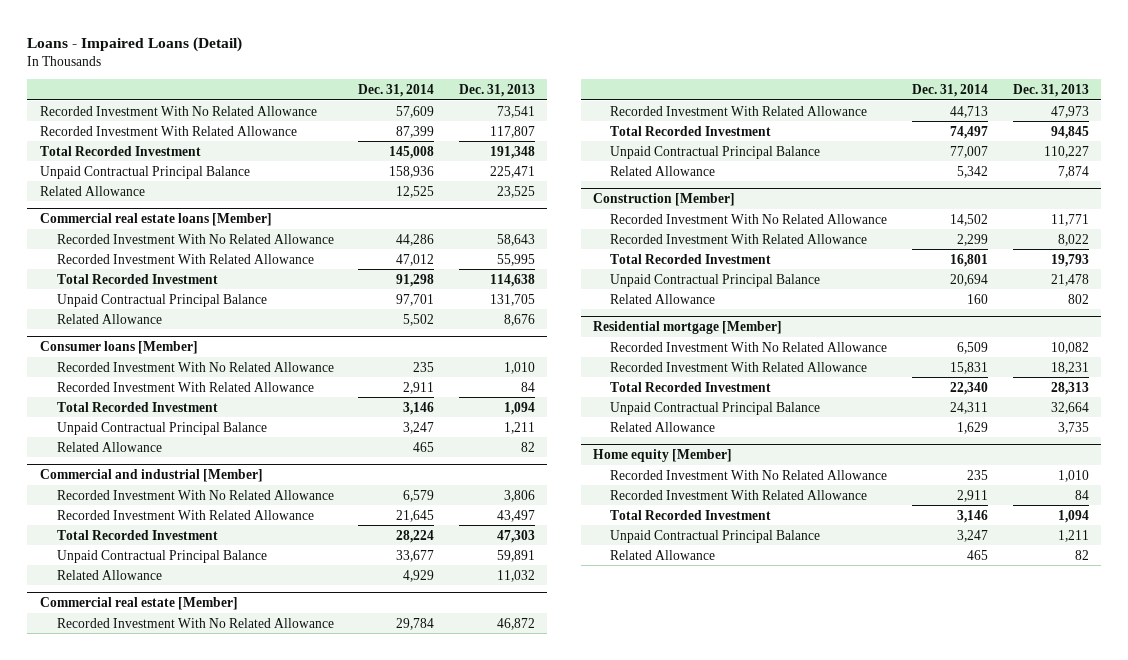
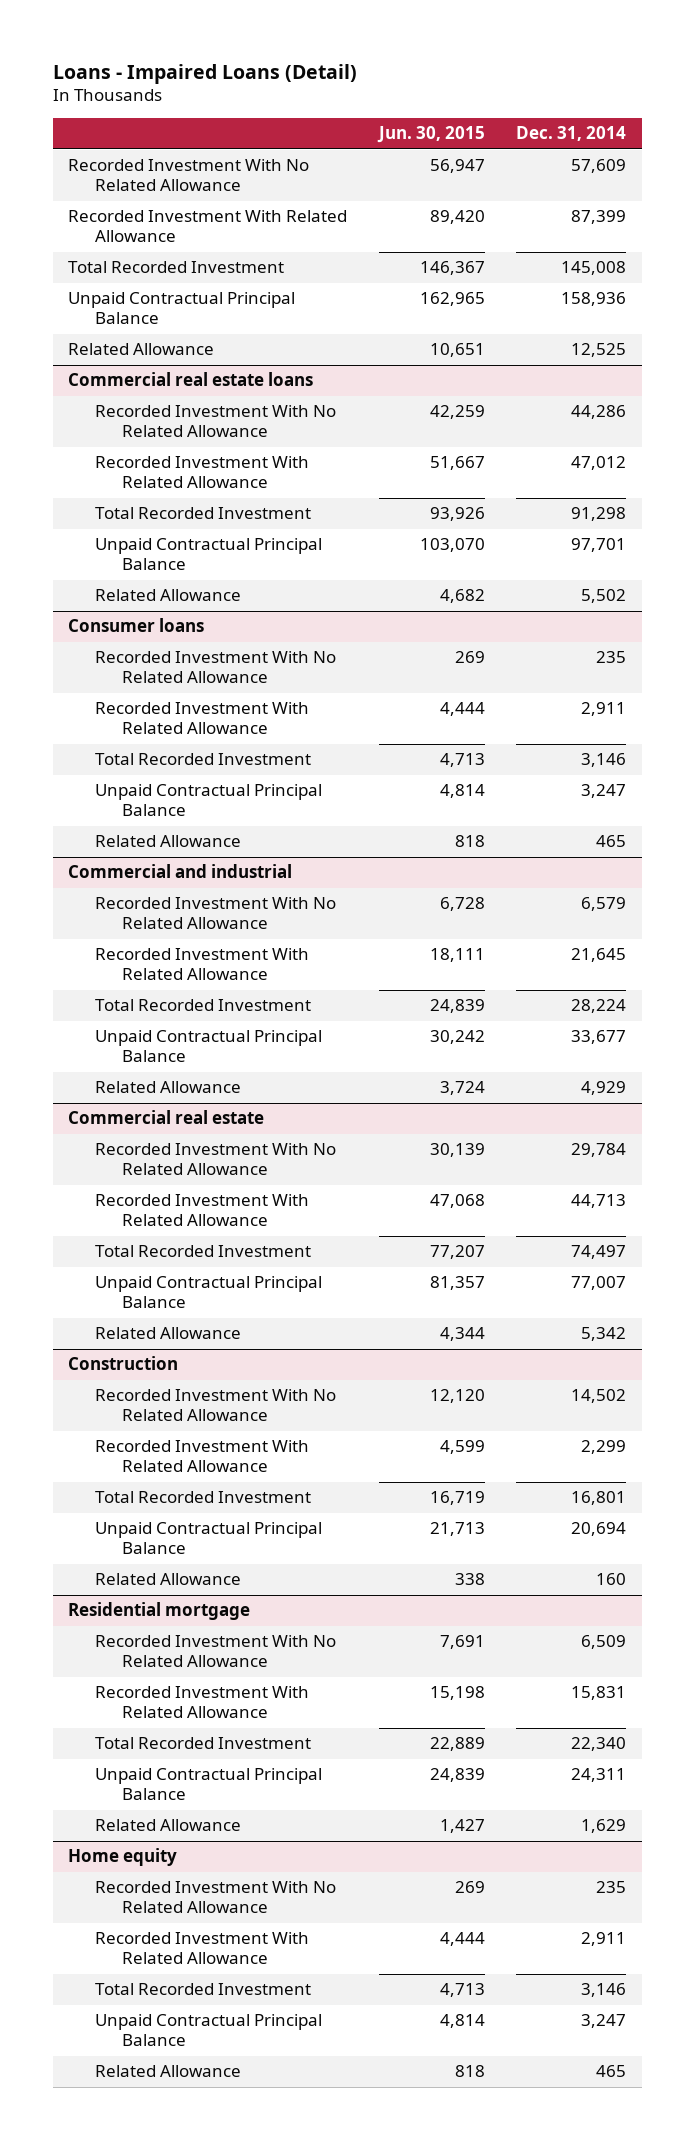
- | Dec. 31, 2014 | Dec. 31, 2013
+ | Jun. 30, 2015 | Dec. 31, 2014
- Commercial real estate loans [Member]
+ Commercial real estate loans
- Consumer loans [Member]
+ Consumer loans
- Commercial and industrial [Member]
+ Commercial and industrial
- Commercial real estate [Member]
+ Commercial real estate
- Construction [Member]
+ Construction
- Residential mortgage [Member]
+ Residential mortgage
- Home equity [Member]
+ Home equity

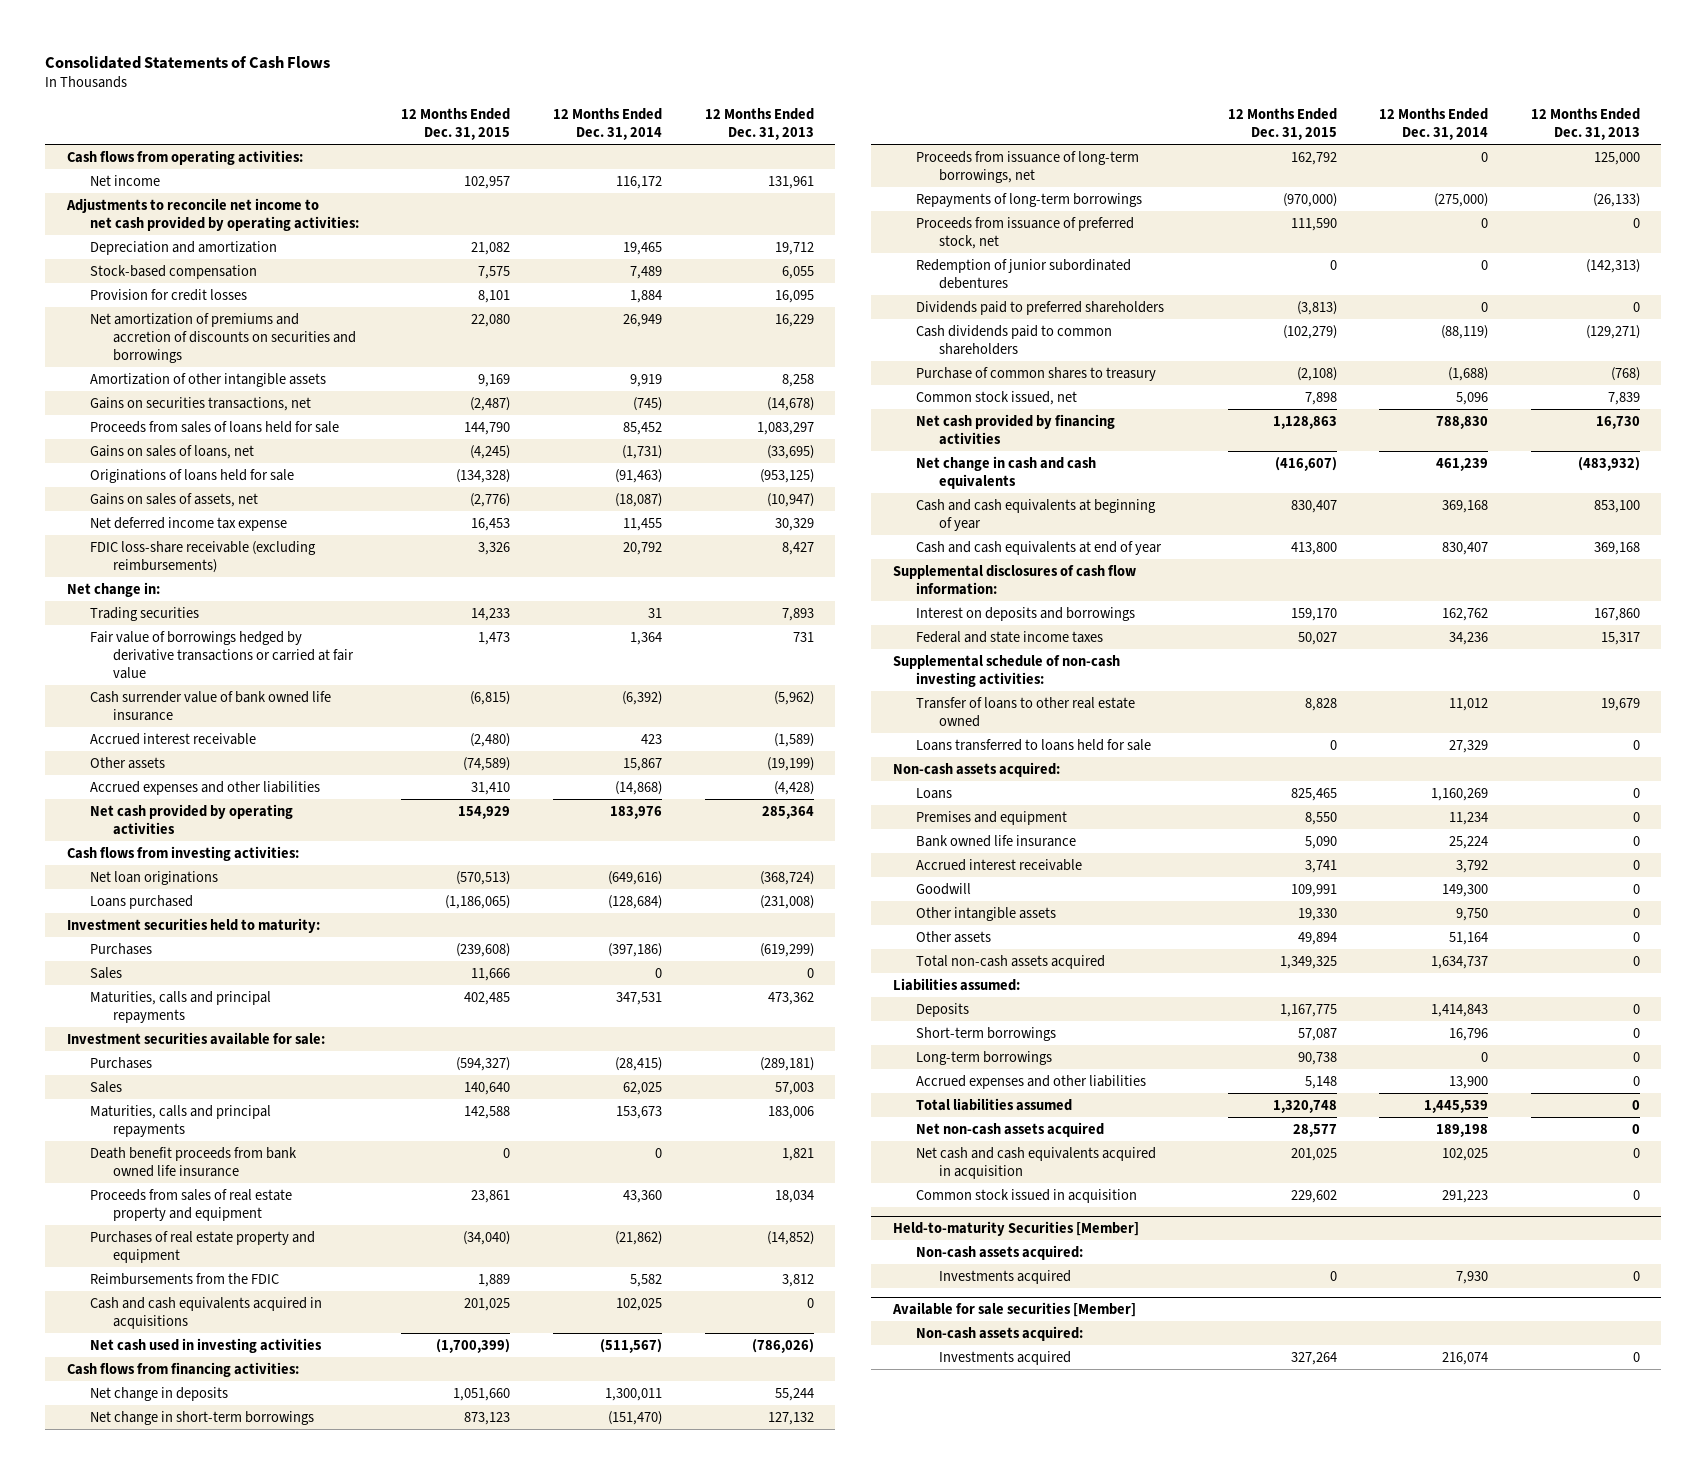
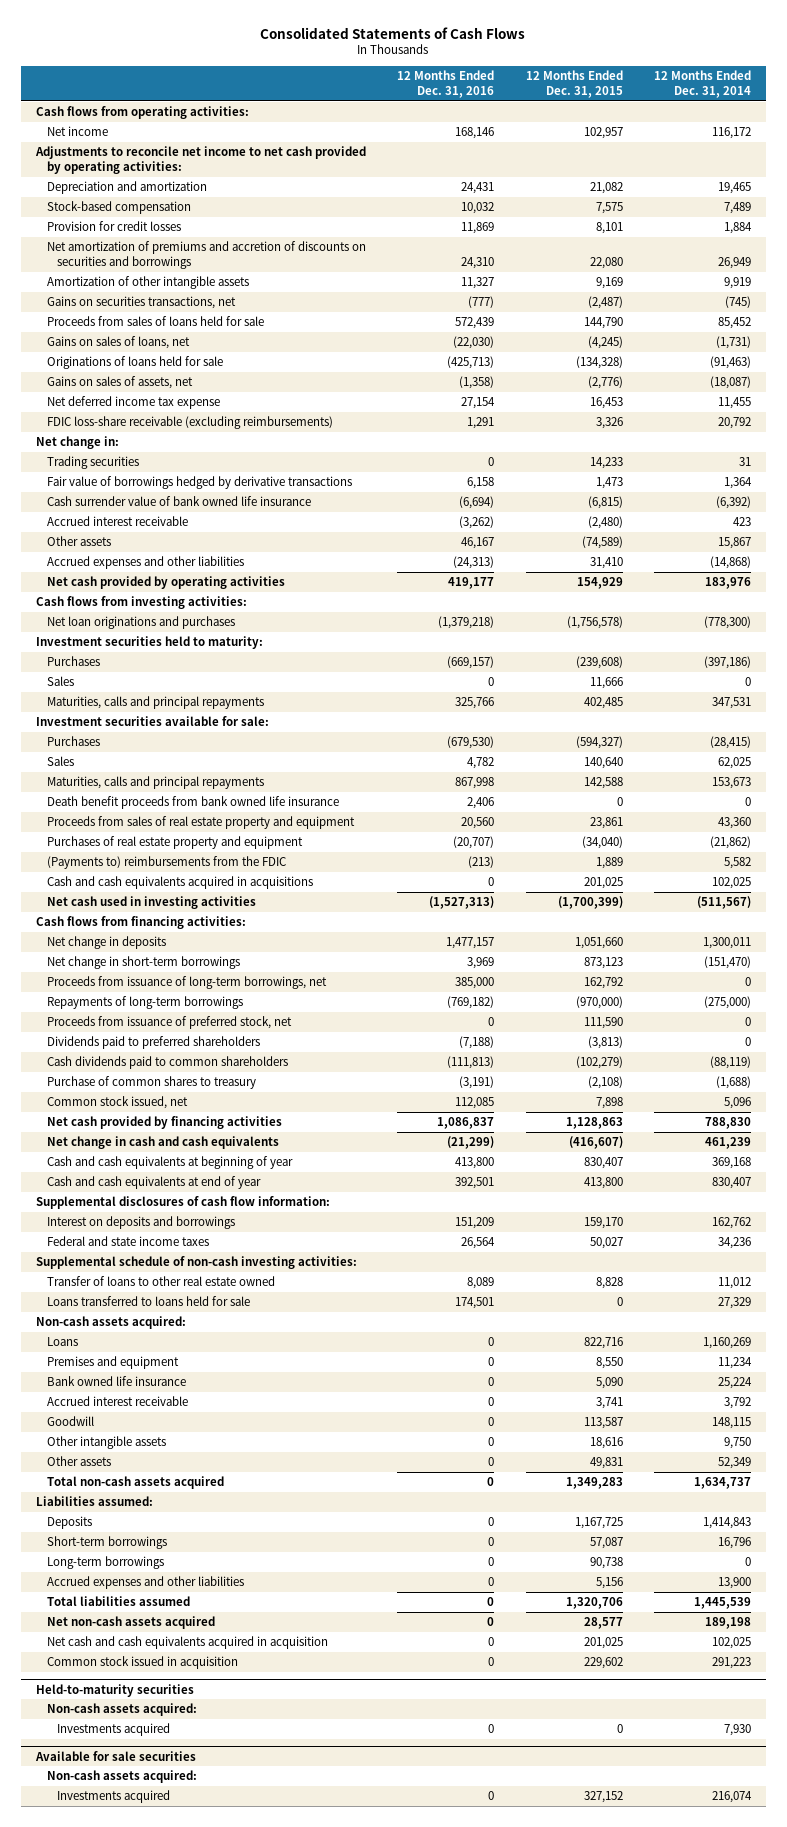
- | 12 Months Ended Dec. 31, 2015 | 12 Months Ended Dec. 31, 2014 | 12 Months Ended Dec. 31, 2013
+ | 12 Months Ended Dec. 31, 2016 | 12 Months Ended Dec. 31, 2015 | 12 Months Ended Dec. 31, 2014
- Fair value of borrowings hedged by derivative transactions or carried at fair value | 1,473 | 1,364 | 731
+ Fair value of borrowings hedged by derivative transactions | 6,158 | 1,473 | 1,364
- Net loan originations | (570,513) | (649,616) | (368,724)
- Loans purchased | (1,186,065) | (128,684) | (231,008)
+ Net loan originations and purchases | (1,379,218) | (1,756,578) | (778,300)
- Reimbursements from the FDIC | 1,889 | 5,582 | 3,812
+ (Payments to) reimbursements from the FDIC | (213) | 1,889 | 5,582
- Redemption of junior subordinated debentures | 0 | 0 | (142,313)
- Loans | 825,465 | 1,160,269 | 0
+ Loans | 0 | 822,716 | 1,160,269
- Goodwill | 109,991 | 149,300 | 0
- Other intangible assets | 19,330 | 9,750 | 0
- Other assets | 49,894 | 51,164 | 0
- Total non-cash assets acquired | 1,349,325 | 1,634,737 | 0
+ Goodwill | 0 | 113,587 | 148,115
+ Other intangible assets | 0 | 18,616 | 9,750
+ Other assets | 0 | 49,831 | 52,349
+ Total non-cash assets acquired | 0 | 1,349,283 | 1,634,737
- Deposits | 1,167,775 | 1,414,843 | 0
+ Deposits | 0 | 1,167,725 | 1,414,843
- Accrued expenses and other liabilities | 5,148 | 13,900 | 0
- Total liabilities assumed | 1,320,748 | 1,445,539 | 0
+ Accrued expenses and other liabilities | 0 | 5,156 | 13,900
+ Total liabilities assumed | 0 | 1,320,706 | 1,445,539
- Held-to-maturity Securities [Member]
+ Held-to-maturity securities
- Available for sale securities [Member]
+ Available for sale securities
- Investments acquired | 327,264 | 216,074 | 0
+ Investments acquired | 0 | 327,152 | 216,074

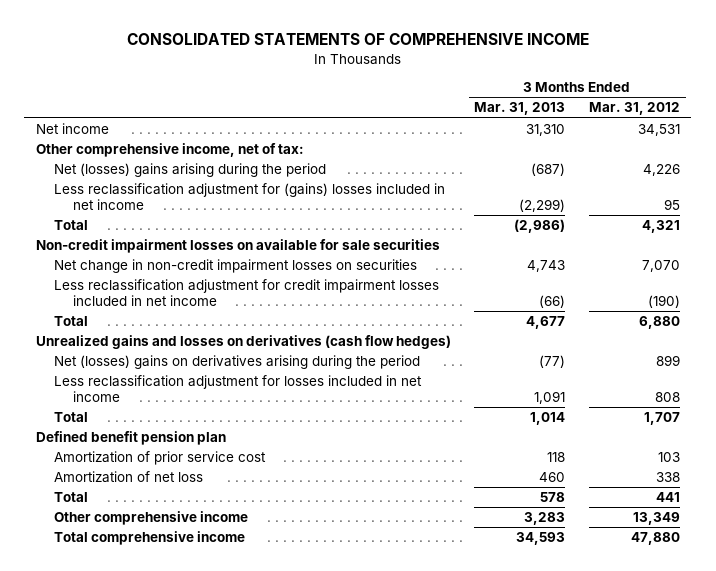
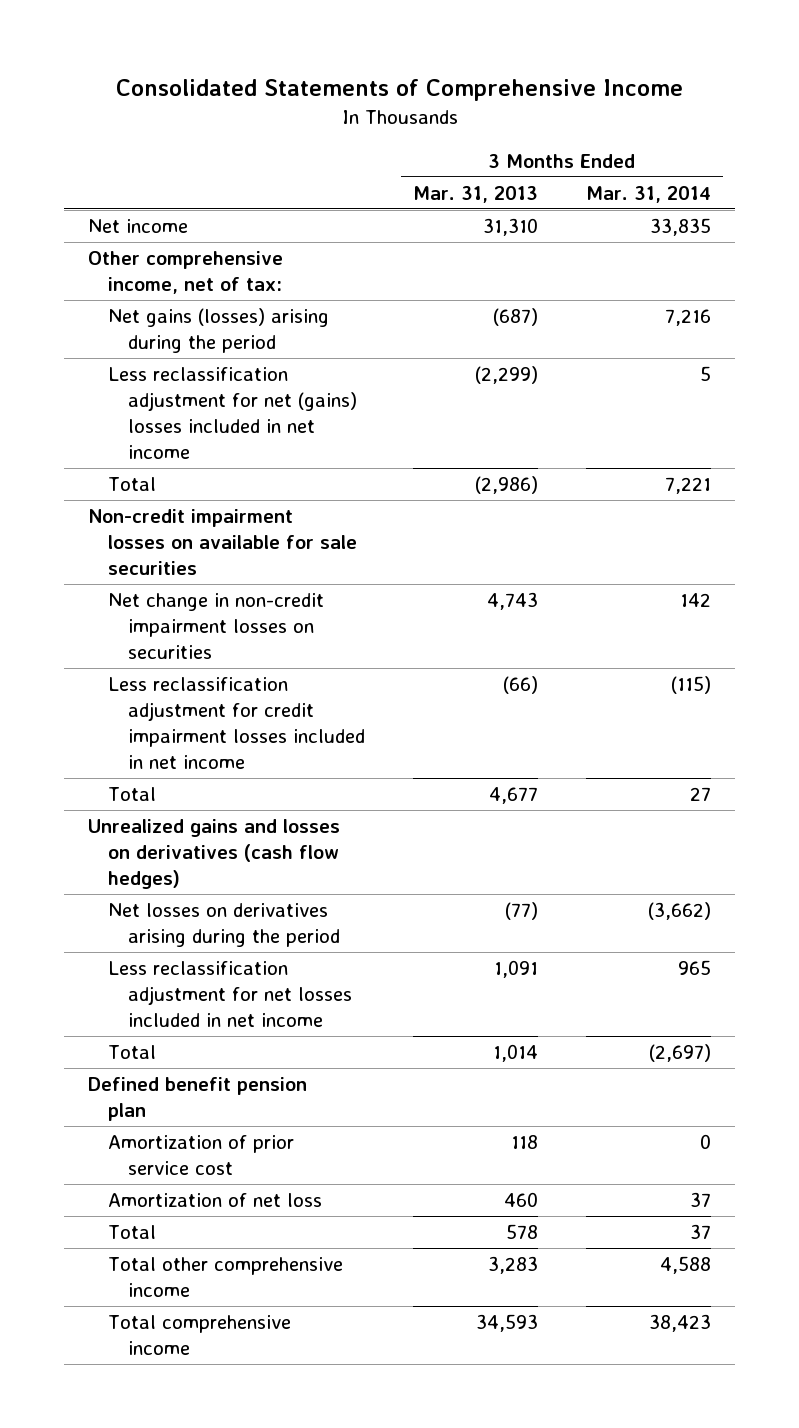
- CONSOLIDATED STATEMENTS OF COMPREHENSIVE INCOME
+ Consolidated Statements of Comprehensive Income
- | 3 Months Ended Mar. 31, 2013 | 3 Months Ended Mar. 31, 2012
+ | 3 Months Ended Mar. 31, 2013 | 3 Months Ended Mar. 31, 2014
- Net (losses) gains arising during the period | (687) | 4,226
- Less reclassification adjustment for (gains) losses included in net income | (2,299) | 95
+ Net gains (losses) arising during the period | (687) | 7,216
+ Less reclassification adjustment for net (gains) losses included in net income | (2,299) | 5
- Net (losses) gains on derivatives arising during the period | (77) | 899
- Less reclassification adjustment for losses included in net income | 1,091 | 808
+ Net losses on derivatives arising during the period | (77) | (3,662)
+ Less reclassification adjustment for net losses included in net income | 1,091 | 965
- Other comprehensive income | 3,283 | 13,349
+ Total other comprehensive income | 3,283 | 4,588

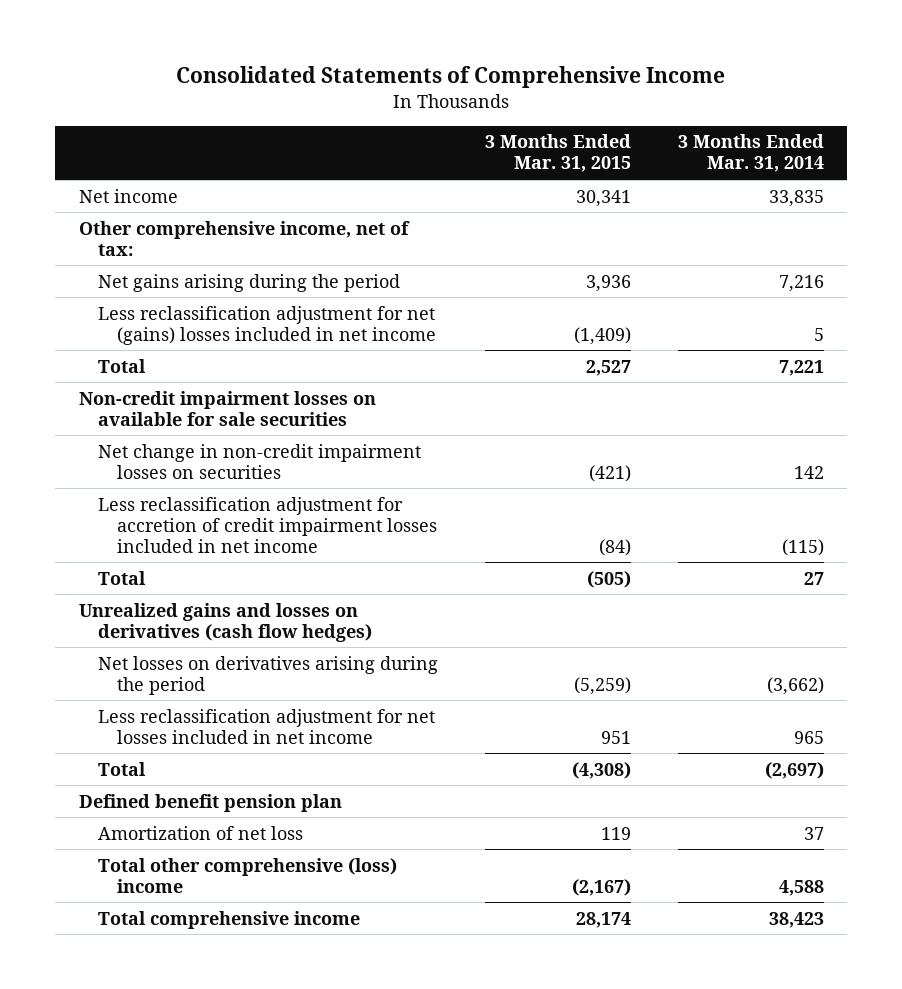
- | 3 Months Ended Mar. 31, 2013 | 3 Months Ended Mar. 31, 2014
+ | 3 Months Ended Mar. 31, 2015 | 3 Months Ended Mar. 31, 2014
- Net gains (losses) arising during the period | (687) | 7,216
+ Net gains arising during the period | 3,936 | 7,216
- Less reclassification adjustment for credit impairment losses included in net income | (66) | (115)
+ Less reclassification adjustment for accretion of credit impairment losses included in net income | (84) | (115)
- Amortization of prior service cost | 118 | 0
- Total | 578 | 37
- Total other comprehensive income | 3,283 | 4,588
+ Total other comprehensive (loss) income | (2,167) | 4,588

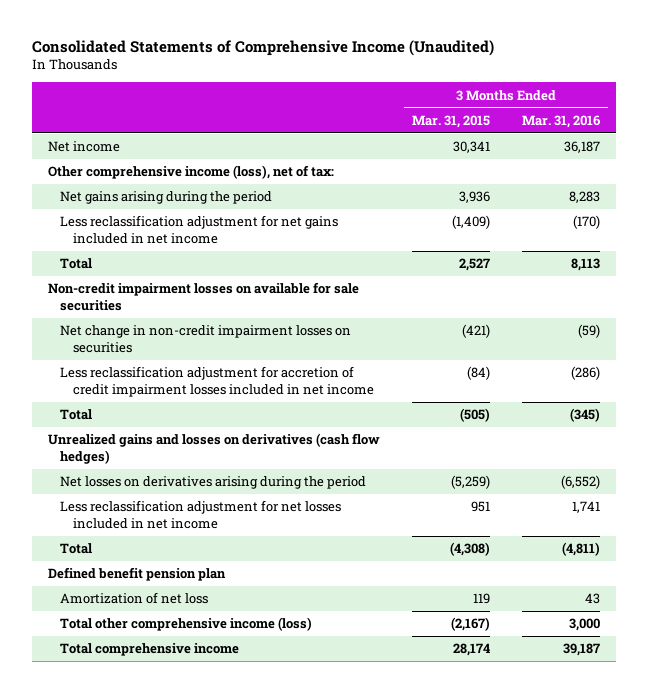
- Consolidated Statements of Comprehensive Income
+ Consolidated Statements of Comprehensive Income (Unaudited)
- | 3 Months Ended Mar. 31, 2015 | 3 Months Ended Mar. 31, 2014
+ | 3 Months Ended Mar. 31, 2015 | 3 Months Ended Mar. 31, 2016
- Other comprehensive income, net of tax:
+ Other comprehensive income (loss), net of tax:
- Less reclassification adjustment for net (gains) losses included in net income | (1,409) | 5
+ Less reclassification adjustment for net gains included in net income | (1,409) | (170)
- Total other comprehensive (loss) income | (2,167) | 4,588
+ Total other comprehensive income (loss) | (2,167) | 3,000

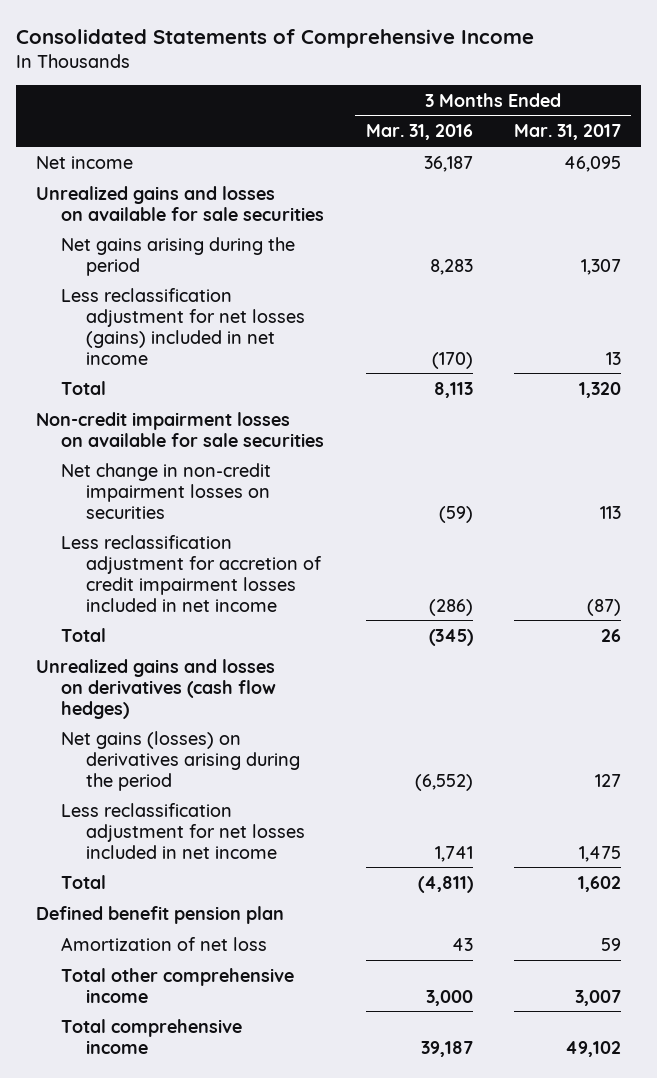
- Consolidated Statements of Comprehensive Income (Unaudited)
+ Consolidated Statements of Comprehensive Income
- | 3 Months Ended Mar. 31, 2015 | 3 Months Ended Mar. 31, 2016
+ | 3 Months Ended Mar. 31, 2016 | 3 Months Ended Mar. 31, 2017
- Other comprehensive income (loss), net of tax:
+ Unrealized gains and losses on available for sale securities
- Less reclassification adjustment for net gains included in net income | (1,409) | (170)
+ Less reclassification adjustment for net losses (gains) included in net income | (170) | 13
- Net losses on derivatives arising during the period | (5,259) | (6,552)
+ Net gains (losses) on derivatives arising during the period | (6,552) | 127
- Total other comprehensive income (loss) | (2,167) | 3,000
+ Total other comprehensive income | 3,000 | 3,007

